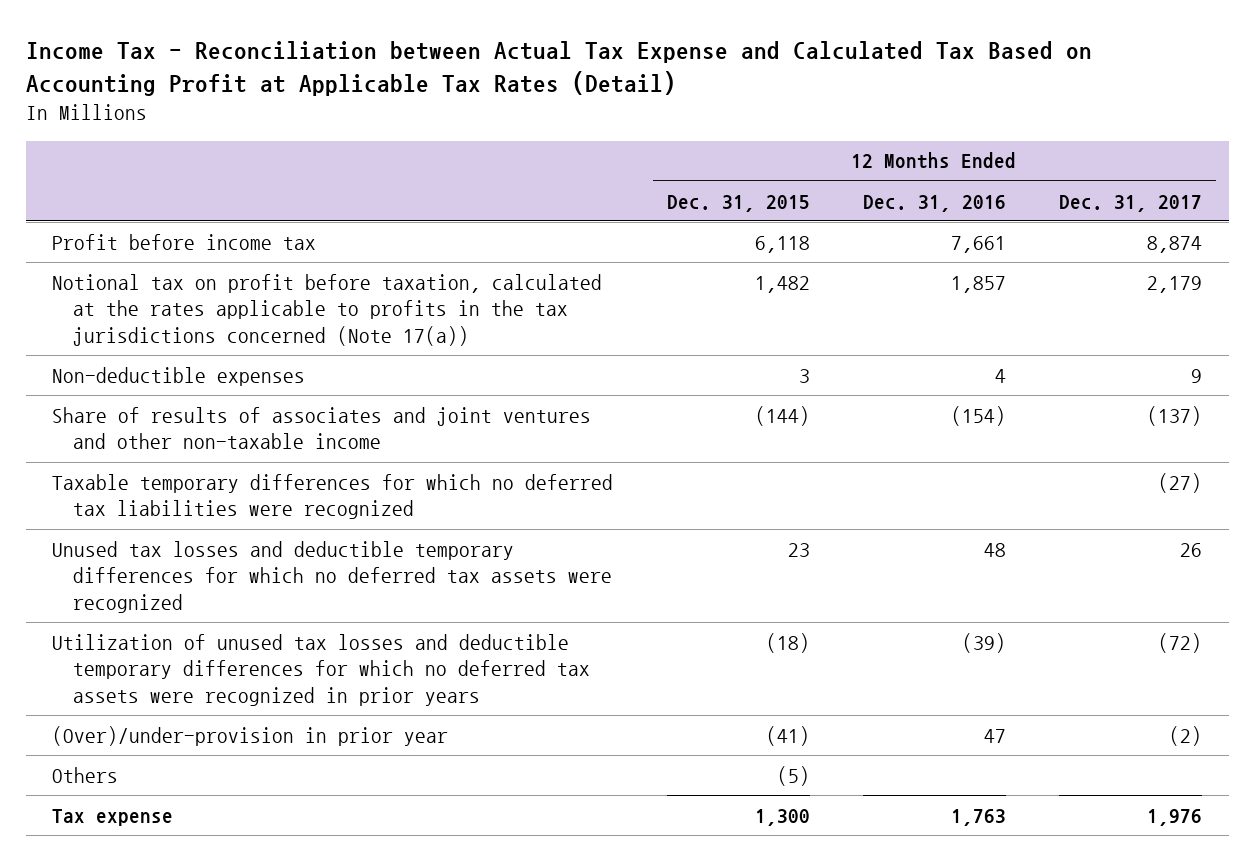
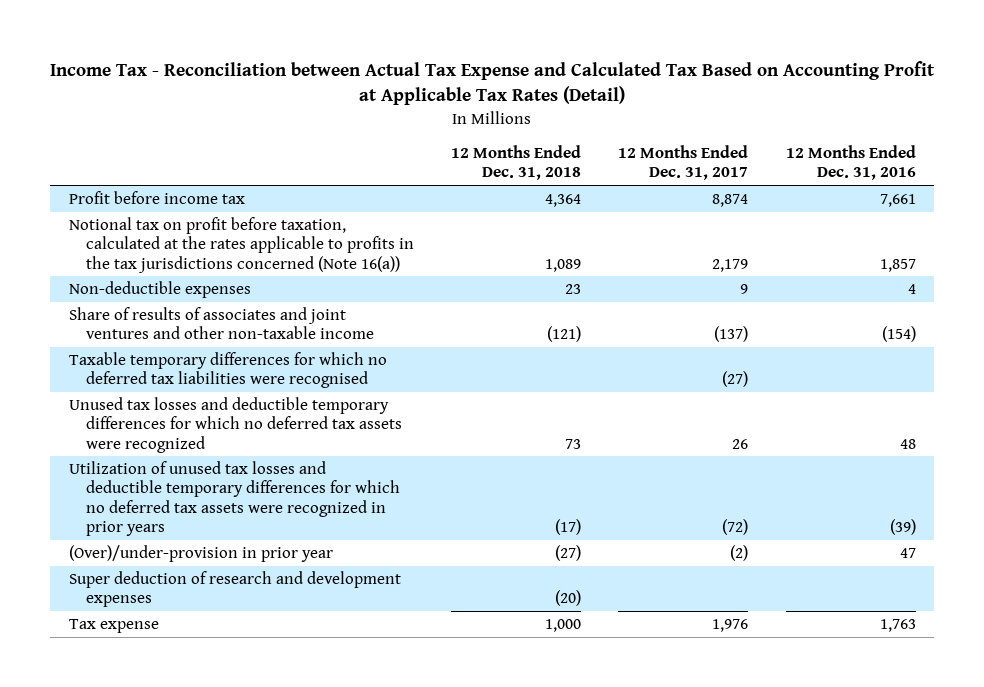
- | 12 Months Ended Dec. 31, 2015 | 12 Months Ended Dec. 31, 2016 | 12 Months Ended Dec. 31, 2017
+ | 12 Months Ended Dec. 31, 2018 | 12 Months Ended Dec. 31, 2017 | 12 Months Ended Dec. 31, 2016
- Notional tax on profit before taxation, calculated at the rates applicable to profits in the tax jurisdictions concerned (Note 17(a)) | 1,482 | 1,857 | 2,179
+ Notional tax on profit before taxation, calculated at the rates applicable to profits in the tax jurisdictions concerned (Note 16(a)) | 1,089 | 2,179 | 1,857
- Taxable temporary differences for which no deferred tax liabilities were recognized | | | (27)
+ Taxable temporary differences for which no deferred tax liabilities were recognised | | (27) |
- Others | (5) | |
+ Super deduction of research and development expenses | (20) | |

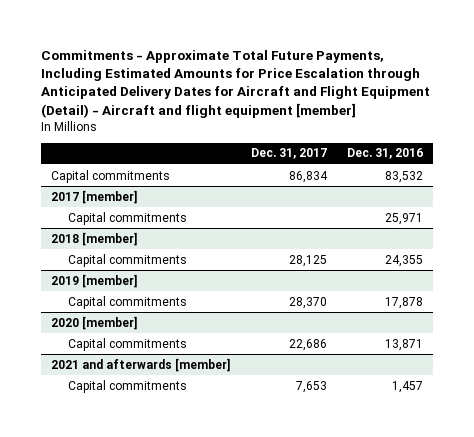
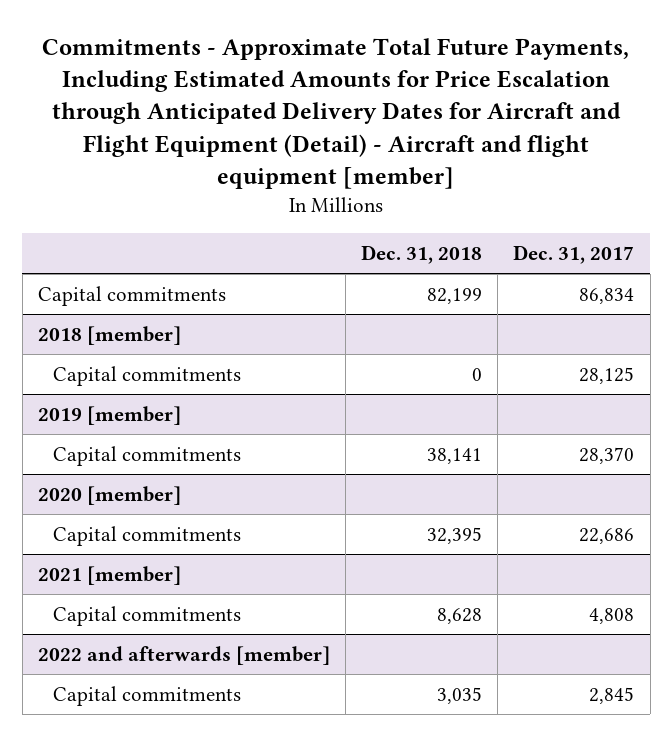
- | Dec. 31, 2017 | Dec. 31, 2016
+ | Dec. 31, 2018 | Dec. 31, 2017
- 2017 [member]
- Capital commitments | | 25,971
- 2021 and afterwards [member]
- Capital commitments | 7,653 | 1,457
+ 2021 [member]
+ Capital commitments | 8,628 | 4,808
+ 2022 and afterwards [member]
+ Capital commitments | 3,035 | 2,845

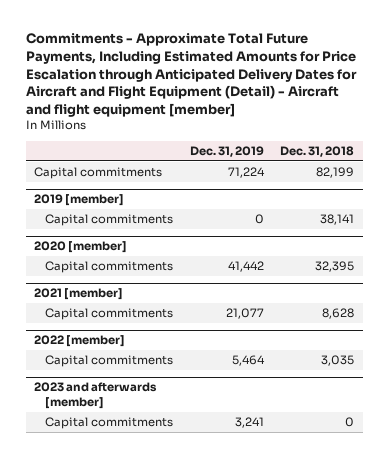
- | Dec. 31, 2018 | Dec. 31, 2017
+ | Dec. 31, 2019 | Dec. 31, 2018
- 2018 [member]
- Capital commitments | 0 | 28,125
- 2022 and afterwards [member]
+ 2022 [member]
+ 2023 and afterwards [member]
+ Capital commitments | 3,241 | 0

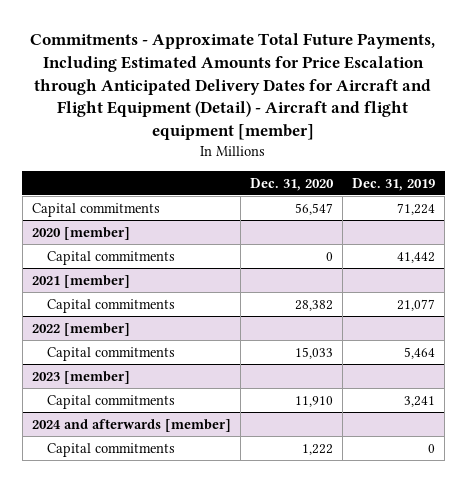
- | Dec. 31, 2019 | Dec. 31, 2018
+ | Dec. 31, 2020 | Dec. 31, 2019
- 2019 [member]
- Capital commitments | 0 | 38,141
- 2023 and afterwards [member]
+ 2023 [member]
+ 2024 and afterwards [member]
+ Capital commitments | 1,222 | 0

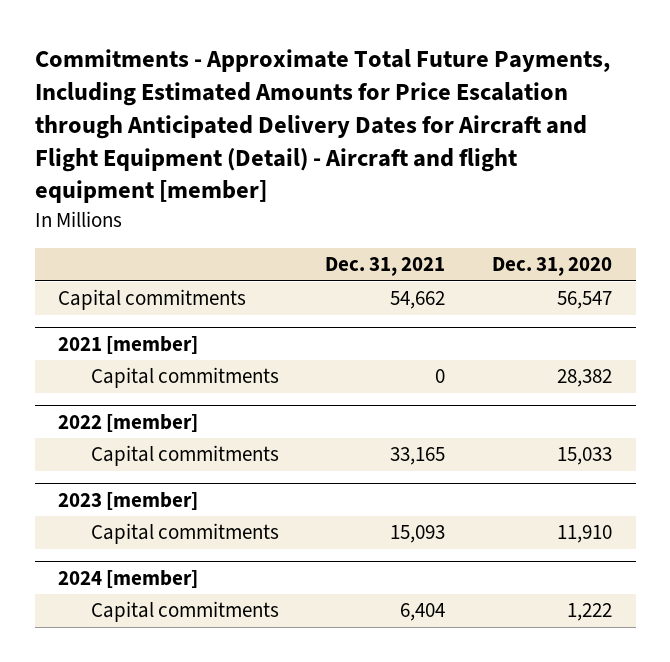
- | Dec. 31, 2020 | Dec. 31, 2019
+ | Dec. 31, 2021 | Dec. 31, 2020
- 2020 [member]
- Capital commitments | 0 | 41,442
- 2024 and afterwards [member]
+ 2024 [member]

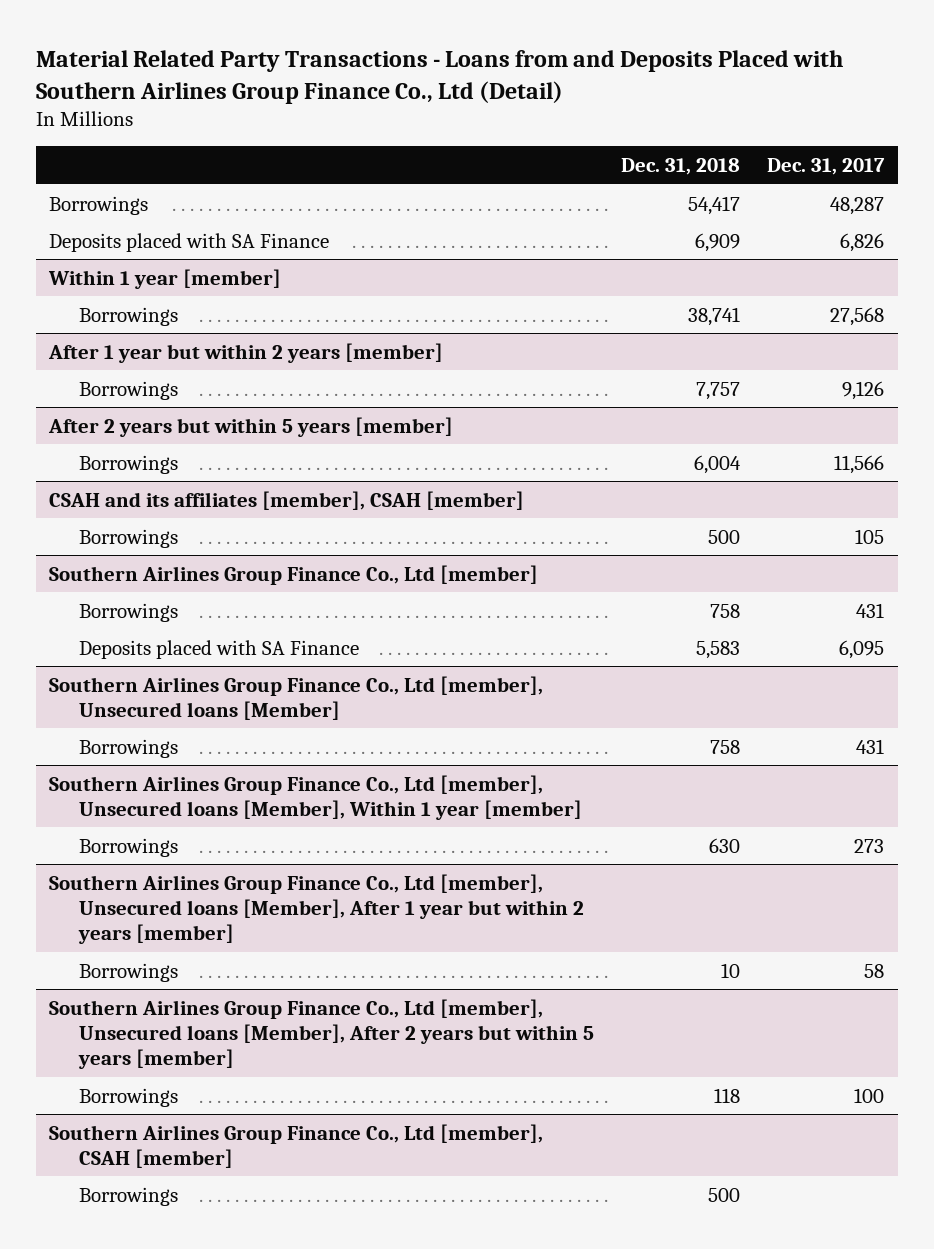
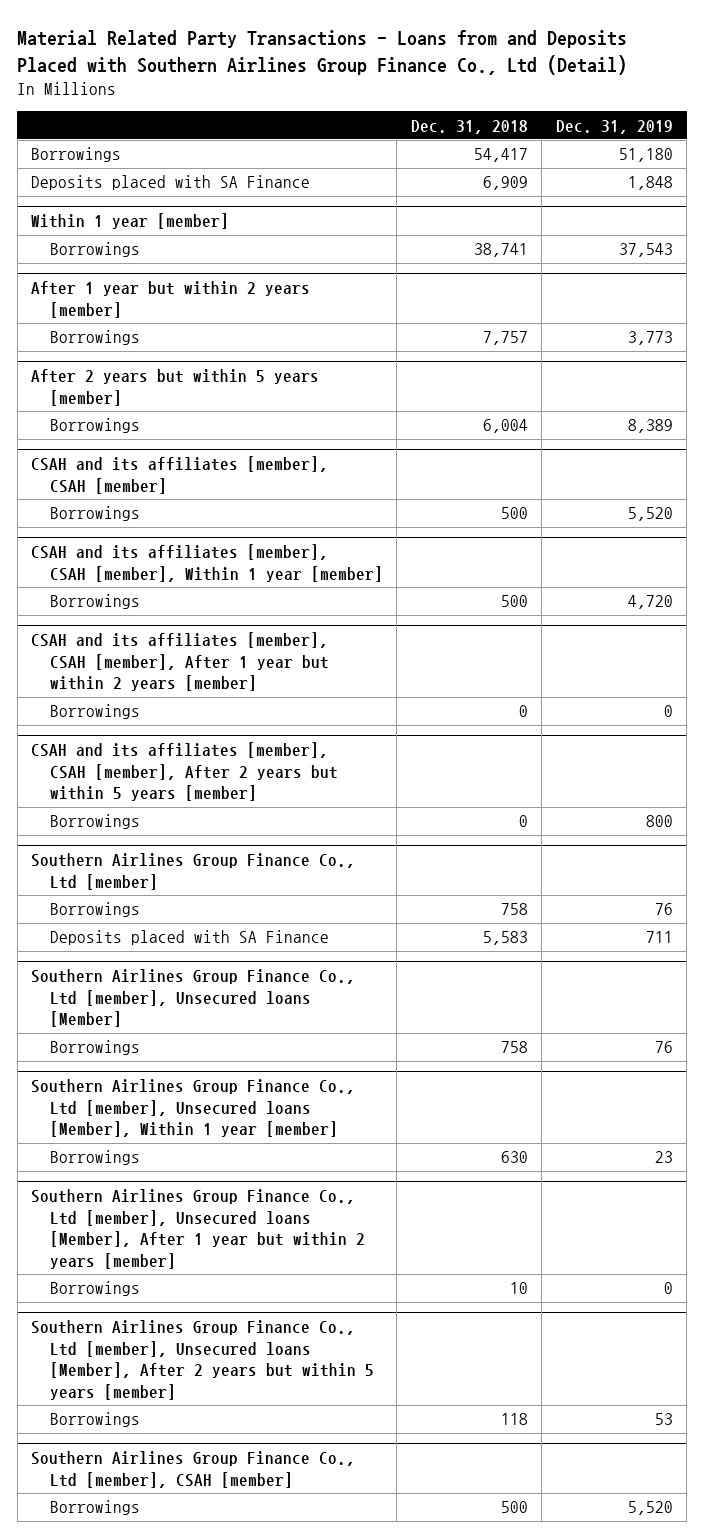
- | Dec. 31, 2018 | Dec. 31, 2017
+ | Dec. 31, 2018 | Dec. 31, 2019
+ CSAH and its affiliates [member], CSAH [member], Within 1 year [member]
+ Borrowings | 500 | 4,720
+ CSAH and its affiliates [member], CSAH [member], After 1 year but within 2 years [member]
+ Borrowings | 0 | 0
+ CSAH and its affiliates [member], CSAH [member], After 2 years but within 5 years [member]
+ Borrowings | 0 | 800

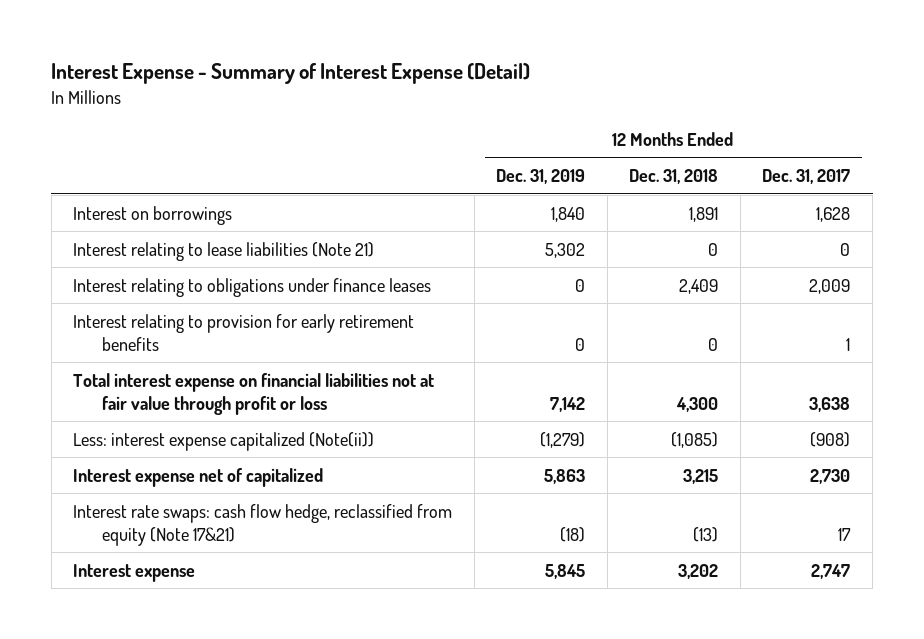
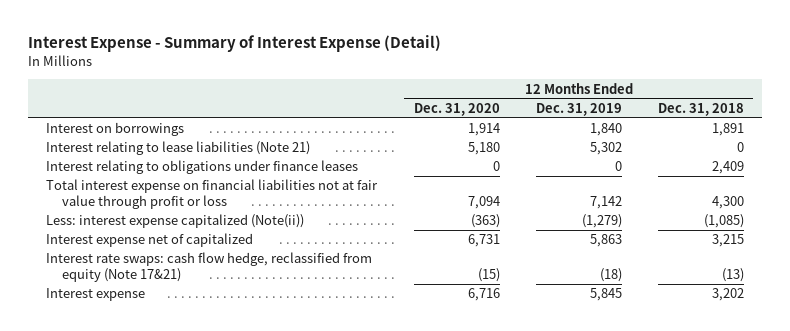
- | 12 Months Ended Dec. 31, 2019 | 12 Months Ended Dec. 31, 2018 | 12 Months Ended Dec. 31, 2017
+ | 12 Months Ended Dec. 31, 2020 | 12 Months Ended Dec. 31, 2019 | 12 Months Ended Dec. 31, 2018
- Interest relating to provision for early retirement benefits | 0 | 0 | 1

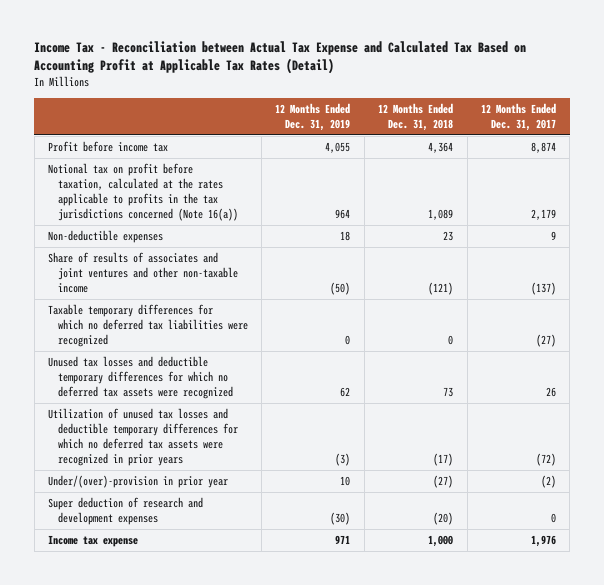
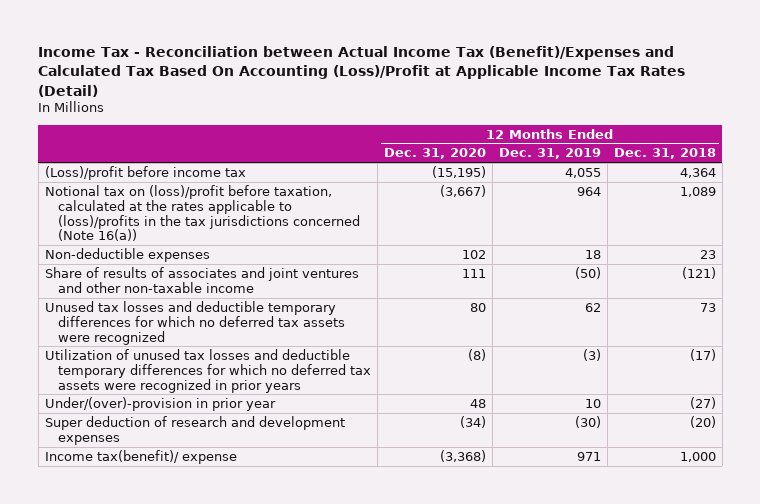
- Income Tax - Reconciliation between Actual Tax Expense and Calculated Tax Based on Accounting Profit at Applicable Tax Rates (Detail)
+ Income Tax - Reconciliation between Actual Income Tax (Benefit)/Expenses and Calculated Tax Based On Accounting (Loss)/Profit at Applicable Income Tax Rates (Detail)
- | 12 Months Ended Dec. 31, 2019 | 12 Months Ended Dec. 31, 2018 | 12 Months Ended Dec. 31, 2017
+ | 12 Months Ended Dec. 31, 2020 | 12 Months Ended Dec. 31, 2019 | 12 Months Ended Dec. 31, 2018
- Profit before income tax | 4,055 | 4,364 | 8,874
- Notional tax on profit before taxation, calculated at the rates applicable to profits in the tax jurisdictions concerned (Note 16(a)) | 964 | 1,089 | 2,179
+ (Loss)/profit before income tax | (15,195) | 4,055 | 4,364
+ Notional tax on (loss)/profit before taxation, calculated at the rates applicable to (loss)/profits in the tax jurisdictions concerned (Note 16(a)) | (3,667) | 964 | 1,089
- Taxable temporary differences for which no deferred tax liabilities were recognized | 0 | 0 | (27)
- Income tax expense | 971 | 1,000 | 1,976
+ Income tax(benefit)/ expense | (3,368) | 971 | 1,000

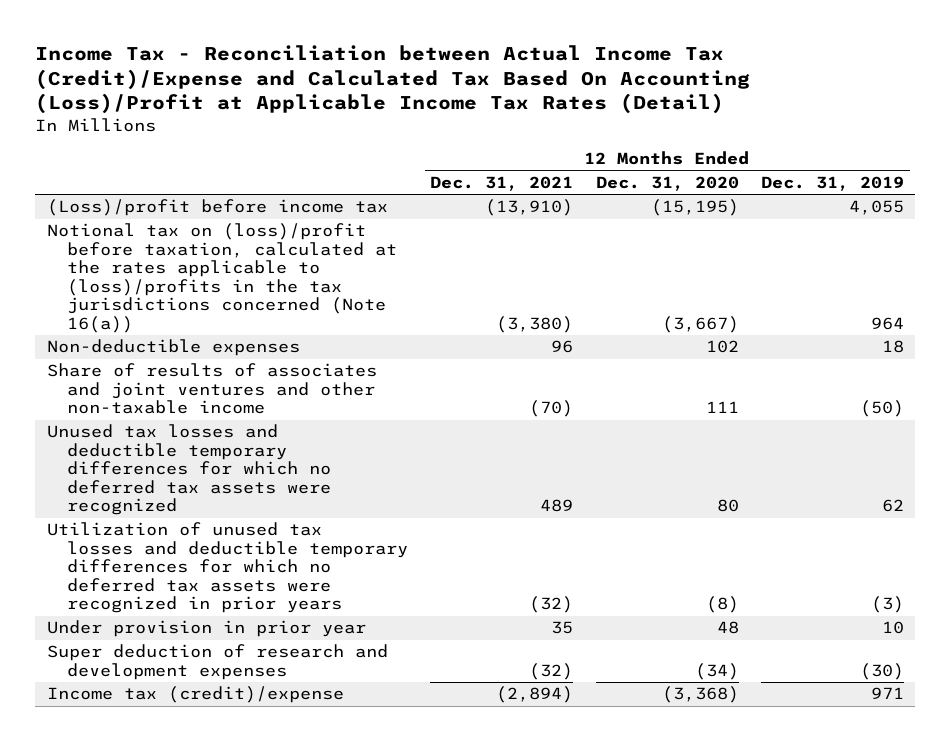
- Income Tax - Reconciliation between Actual Income Tax (Benefit)/Expenses and Calculated Tax Based On Accounting (Loss)/Profit at Applicable Income Tax Rates (Detail)
+ Income Tax - Reconciliation between Actual Income Tax (Credit)/Expense and Calculated Tax Based On Accounting (Loss)/Profit at Applicable Income Tax Rates (Detail)
- | 12 Months Ended Dec. 31, 2020 | 12 Months Ended Dec. 31, 2019 | 12 Months Ended Dec. 31, 2018
+ | 12 Months Ended Dec. 31, 2021 | 12 Months Ended Dec. 31, 2020 | 12 Months Ended Dec. 31, 2019
- Under/(over)-provision in prior year | 48 | 10 | (27)
+ Under provision in prior year | 35 | 48 | 10
- Income tax(benefit)/ expense | (3,368) | 971 | 1,000
+ Income tax (credit)/expense | (2,894) | (3,368) | 971

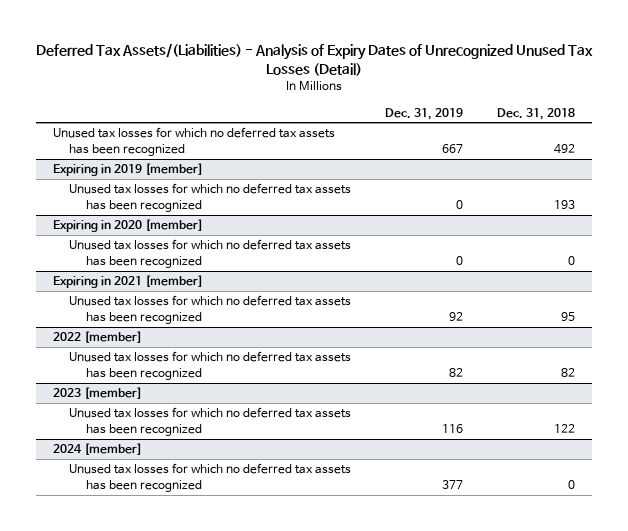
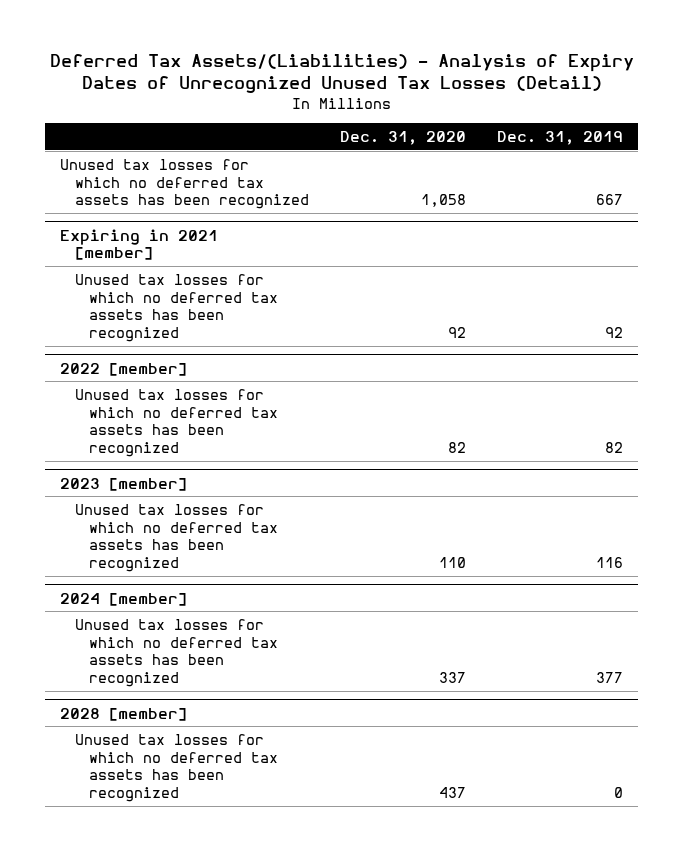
- | Dec. 31, 2019 | Dec. 31, 2018
+ | Dec. 31, 2020 | Dec. 31, 2019
- Expiring in 2019 [member]
- Unused tax losses for which no deferred tax assets has been recognized | 0 | 193
- Expiring in 2020 [member]
- Unused tax losses for which no deferred tax assets has been recognized | 0 | 0
+ 2028 [member]
+ Unused tax losses for which no deferred tax assets has been recognized | 437 | 0

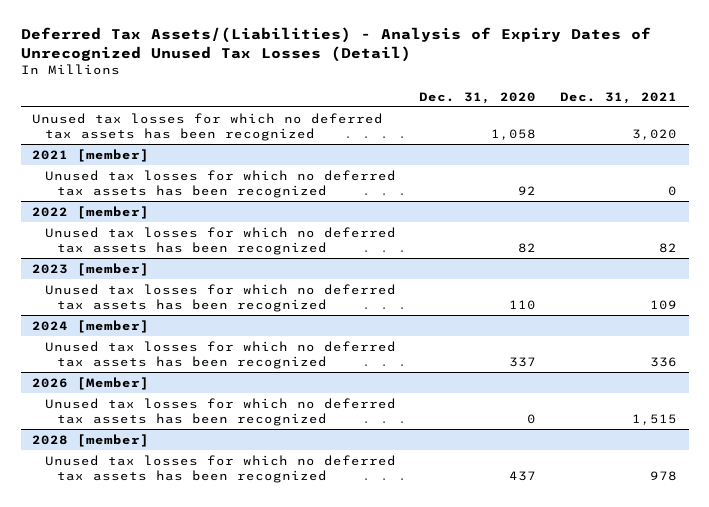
- | Dec. 31, 2020 | Dec. 31, 2019
+ | Dec. 31, 2020 | Dec. 31, 2021
- Expiring in 2021 [member]
+ 2021 [member]
+ 2026 [Member]
+ Unused tax losses for which no deferred tax assets has been recognized | 0 | 1,515

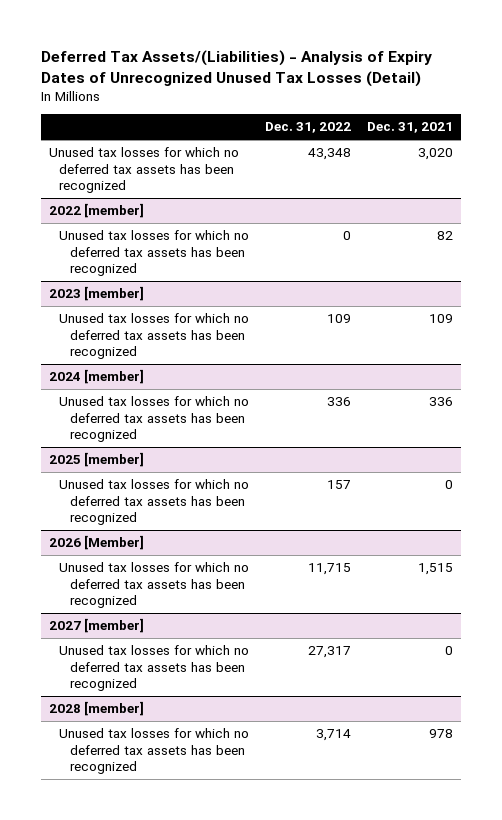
- | Dec. 31, 2020 | Dec. 31, 2021
+ | Dec. 31, 2022 | Dec. 31, 2021
- 2021 [member]
- Unused tax losses for which no deferred tax assets has been recognized | 92 | 0
+ 2025 [member]
+ Unused tax losses for which no deferred tax assets has been recognized | 157 | 0
+ 2027 [member]
+ Unused tax losses for which no deferred tax assets has been recognized | 27,317 | 0

